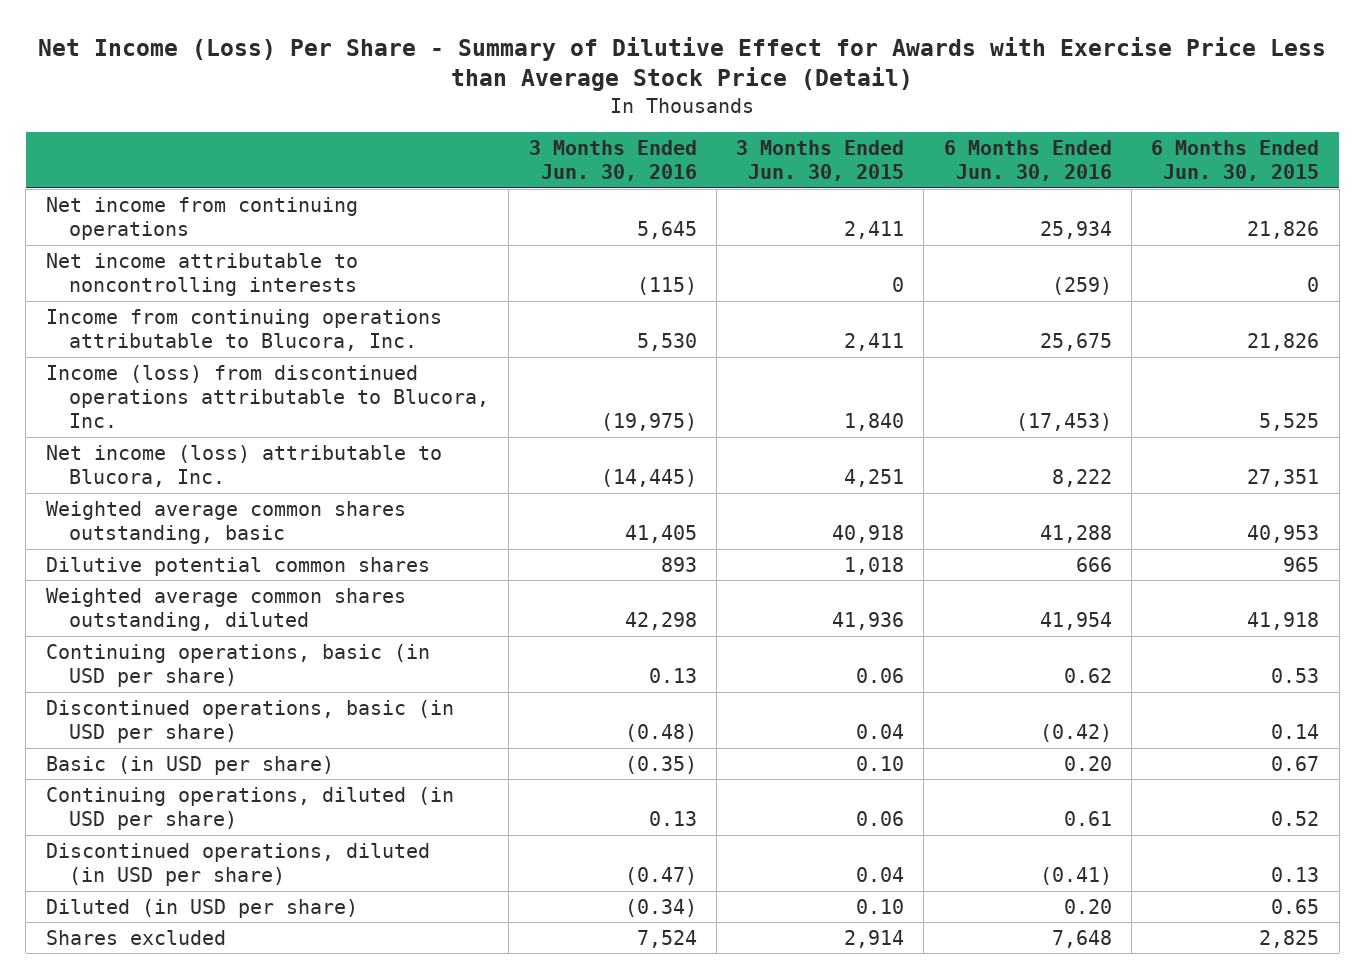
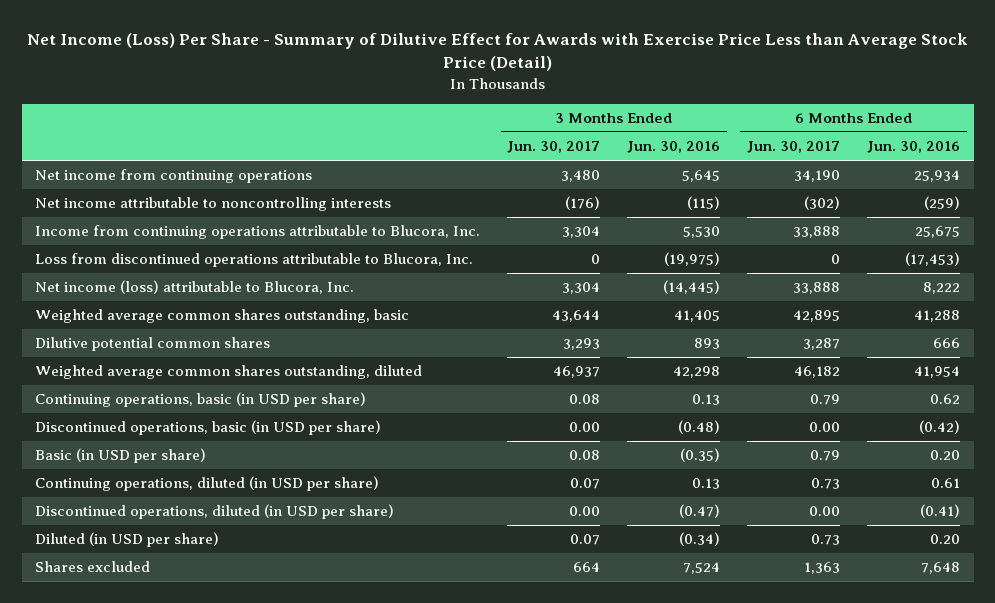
- | 3 Months Ended Jun. 30, 2016 | 3 Months Ended Jun. 30, 2015 | 6 Months Ended Jun. 30, 2016 | 6 Months Ended Jun. 30, 2015
+ | 3 Months Ended Jun. 30, 2017 | 3 Months Ended Jun. 30, 2016 | 6 Months Ended Jun. 30, 2017 | 6 Months Ended Jun. 30, 2016
- Income (loss) from discontinued operations attributable to Blucora, Inc. | (19,975) | 1,840 | (17,453) | 5,525
+ Loss from discontinued operations attributable to Blucora, Inc. | 0 | (19,975) | 0 | (17,453)

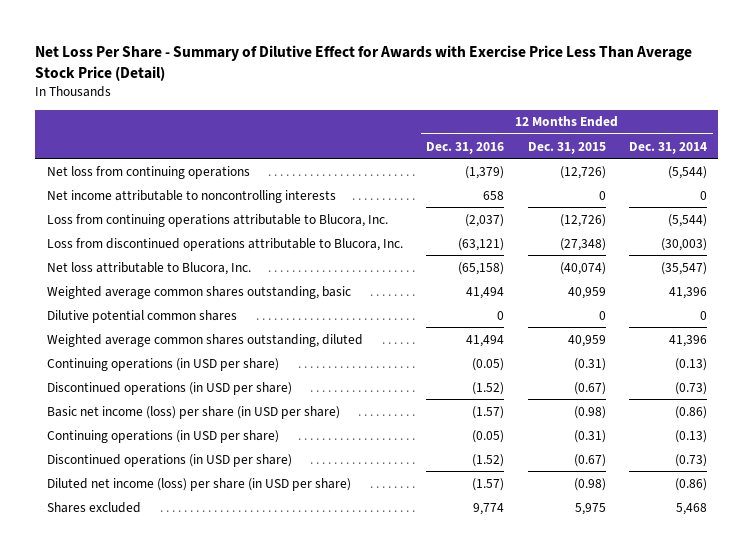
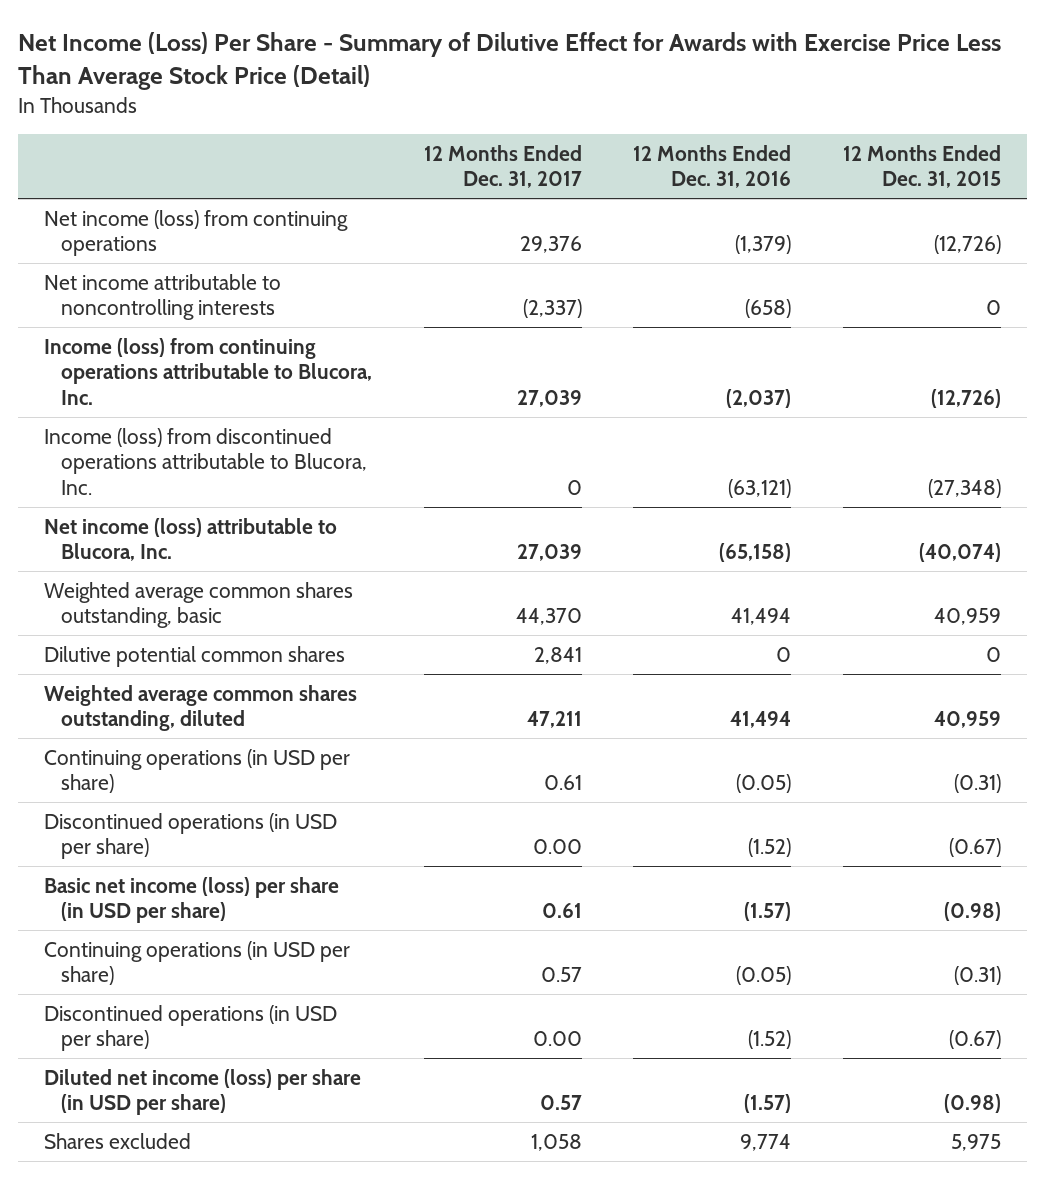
- Net Loss Per Share - Summary of Dilutive Effect for Awards with Exercise Price Less Than Average Stock Price (Detail)
+ Net Income (Loss) Per Share - Summary of Dilutive Effect for Awards with Exercise Price Less Than Average Stock Price (Detail)
- | 12 Months Ended Dec. 31, 2016 | 12 Months Ended Dec. 31, 2015 | 12 Months Ended Dec. 31, 2014
+ | 12 Months Ended Dec. 31, 2017 | 12 Months Ended Dec. 31, 2016 | 12 Months Ended Dec. 31, 2015
- Net loss from continuing operations | (1,379) | (12,726) | (5,544)
- Net income attributable to noncontrolling interests | 658 | 0 | 0
- Loss from continuing operations attributable to Blucora, Inc. | (2,037) | (12,726) | (5,544)
- Loss from discontinued operations attributable to Blucora, Inc. | (63,121) | (27,348) | (30,003)
- Net loss attributable to Blucora, Inc. | (65,158) | (40,074) | (35,547)
+ Net income (loss) from continuing operations | 29,376 | (1,379) | (12,726)
+ Net income attributable to noncontrolling interests | (2,337) | (658) | 0
+ Income (loss) from continuing operations attributable to Blucora, Inc. | 27,039 | (2,037) | (12,726)
+ Income (loss) from discontinued operations attributable to Blucora, Inc. | 0 | (63,121) | (27,348)
+ Net income (loss) attributable to Blucora, Inc. | 27,039 | (65,158) | (40,074)

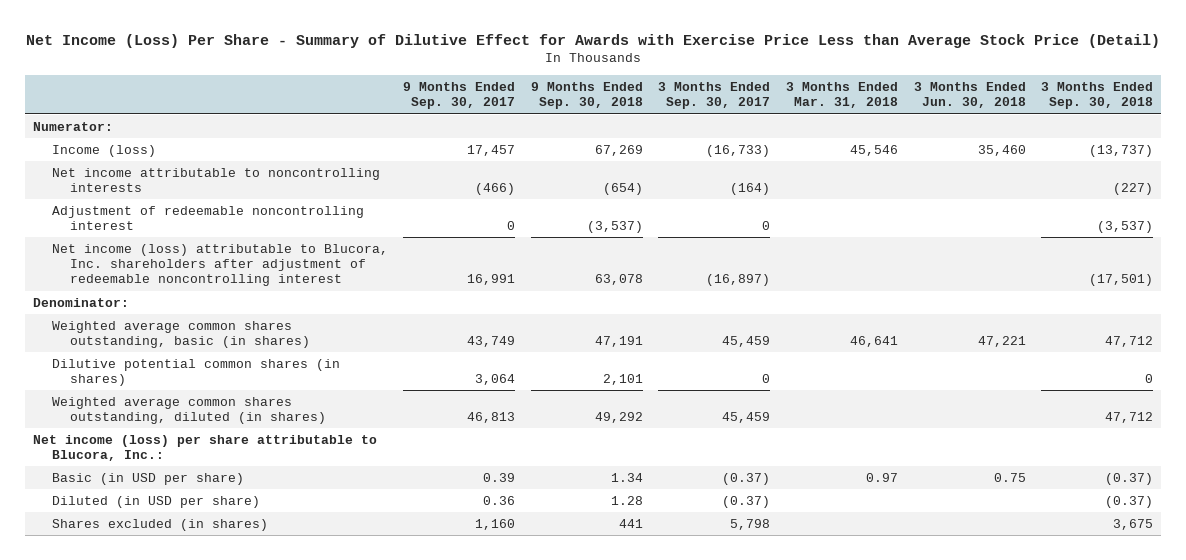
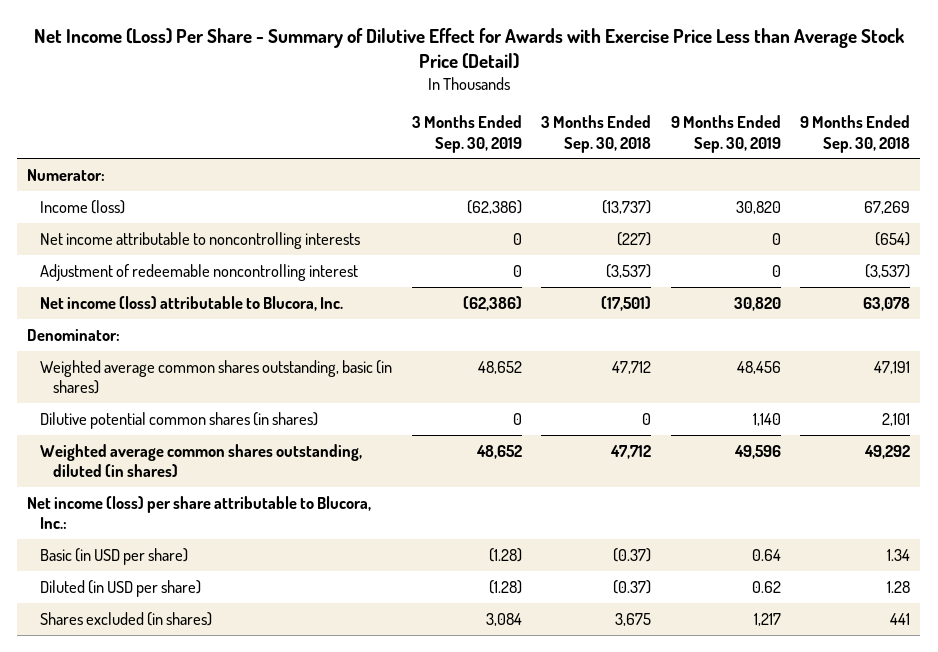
- | 9 Months Ended Sep. 30, 2017 | 9 Months Ended Sep. 30, 2018 | 3 Months Ended Sep. 30, 2017 | 3 Months Ended Mar. 31, 2018 | 3 Months Ended Jun. 30, 2018 | 3 Months Ended Sep. 30, 2018
+ | 3 Months Ended Sep. 30, 2019 | 3 Months Ended Sep. 30, 2018 | 9 Months Ended Sep. 30, 2019 | 9 Months Ended Sep. 30, 2018
- Net income (loss) attributable to Blucora, Inc. shareholders after adjustment of redeemable noncontrolling interest | 16,991 | 63,078 | (16,897) | | | (17,501)
+ Net income (loss) attributable to Blucora, Inc. | (62,386) | (17,501) | 30,820 | 63,078

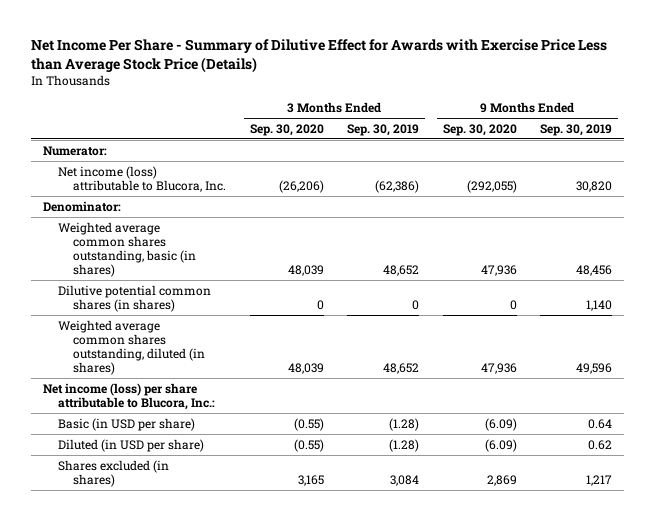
- Net Income (Loss) Per Share - Summary of Dilutive Effect for Awards with Exercise Price Less than Average Stock Price (Detail)
+ Net Income Per Share - Summary of Dilutive Effect for Awards with Exercise Price Less than Average Stock Price (Details)
- | 3 Months Ended Sep. 30, 2019 | 3 Months Ended Sep. 30, 2018 | 9 Months Ended Sep. 30, 2019 | 9 Months Ended Sep. 30, 2018
+ | 3 Months Ended Sep. 30, 2020 | 3 Months Ended Sep. 30, 2019 | 9 Months Ended Sep. 30, 2020 | 9 Months Ended Sep. 30, 2019
- Income (loss) | (62,386) | (13,737) | 30,820 | 67,269
- Net income attributable to noncontrolling interests | 0 | (227) | 0 | (654)
- Adjustment of redeemable noncontrolling interest | 0 | (3,537) | 0 | (3,537)

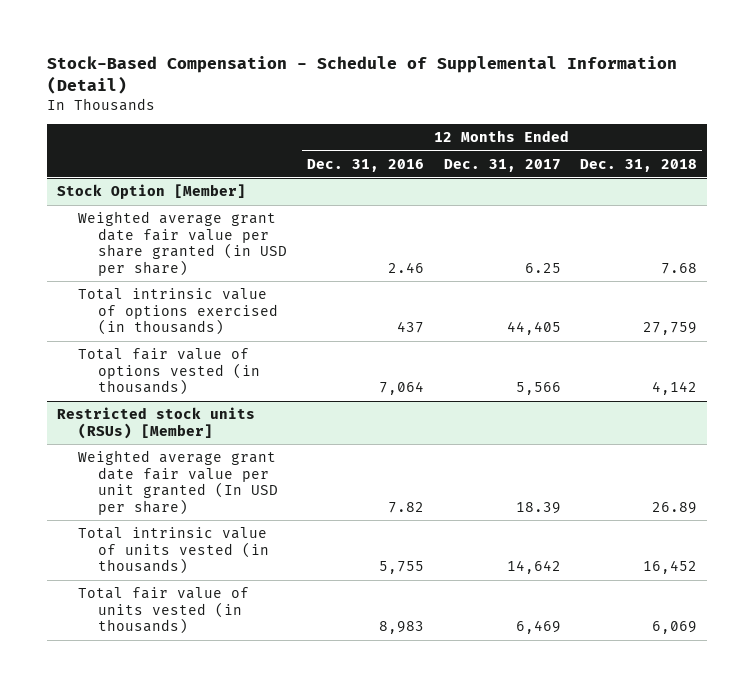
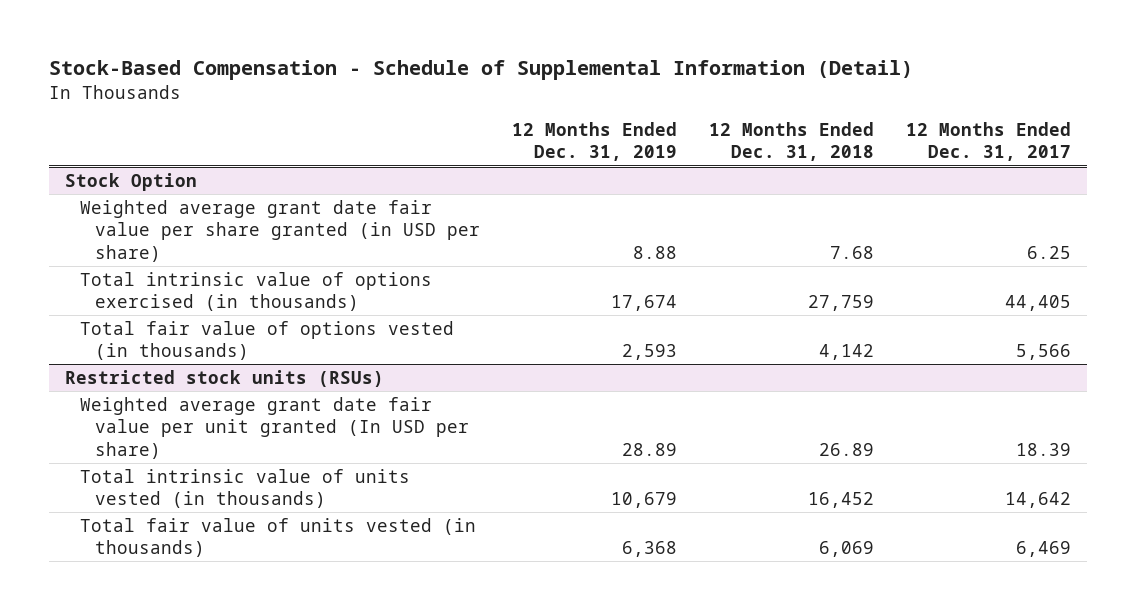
- | 12 Months Ended Dec. 31, 2016 | 12 Months Ended Dec. 31, 2017 | 12 Months Ended Dec. 31, 2018
+ | 12 Months Ended Dec. 31, 2019 | 12 Months Ended Dec. 31, 2018 | 12 Months Ended Dec. 31, 2017
- Stock Option [Member]
+ Stock Option
- Restricted stock units (RSUs) [Member]
+ Restricted stock units (RSUs)

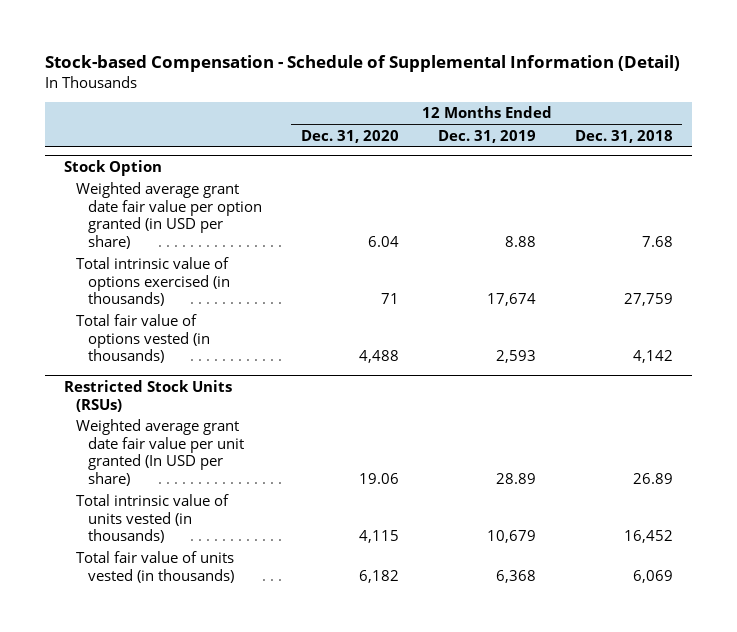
- Stock-Based Compensation - Schedule of Supplemental Information (Detail)
+ Stock-based Compensation - Schedule of Supplemental Information (Detail)
- | 12 Months Ended Dec. 31, 2019 | 12 Months Ended Dec. 31, 2018 | 12 Months Ended Dec. 31, 2017
+ | 12 Months Ended Dec. 31, 2020 | 12 Months Ended Dec. 31, 2019 | 12 Months Ended Dec. 31, 2018
@ Stock Option
- Weighted average grant date fair value per share granted (in USD per share) | 8.88 | 7.68 | 6.25
+ Weighted average grant date fair value per option granted (in USD per share) | 6.04 | 8.88 | 7.68
- Restricted stock units (RSUs)
+ Restricted Stock Units (RSUs)

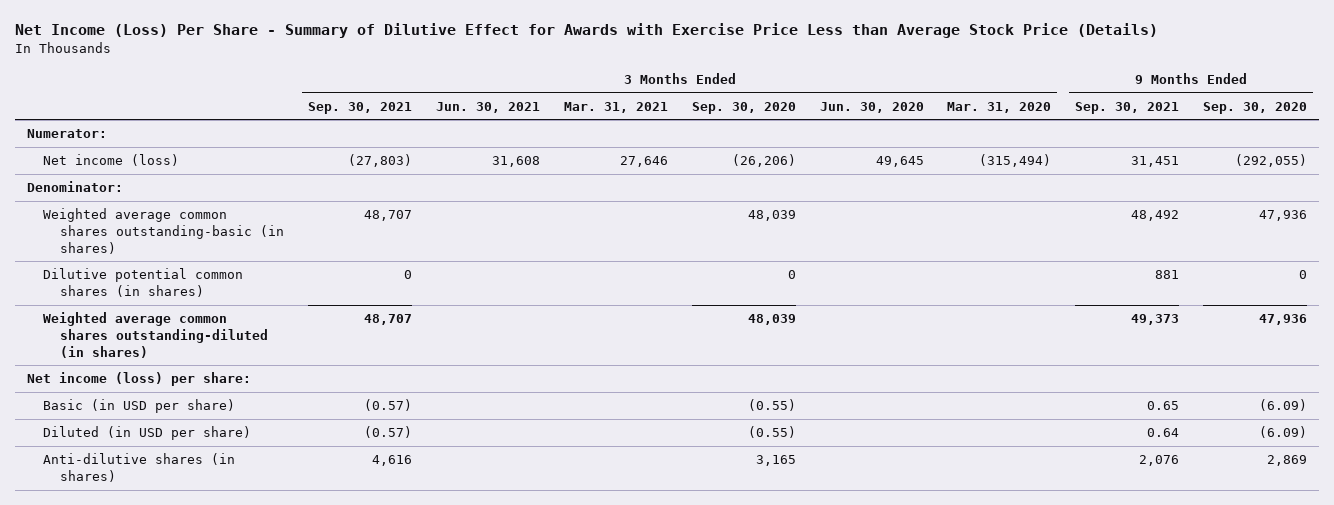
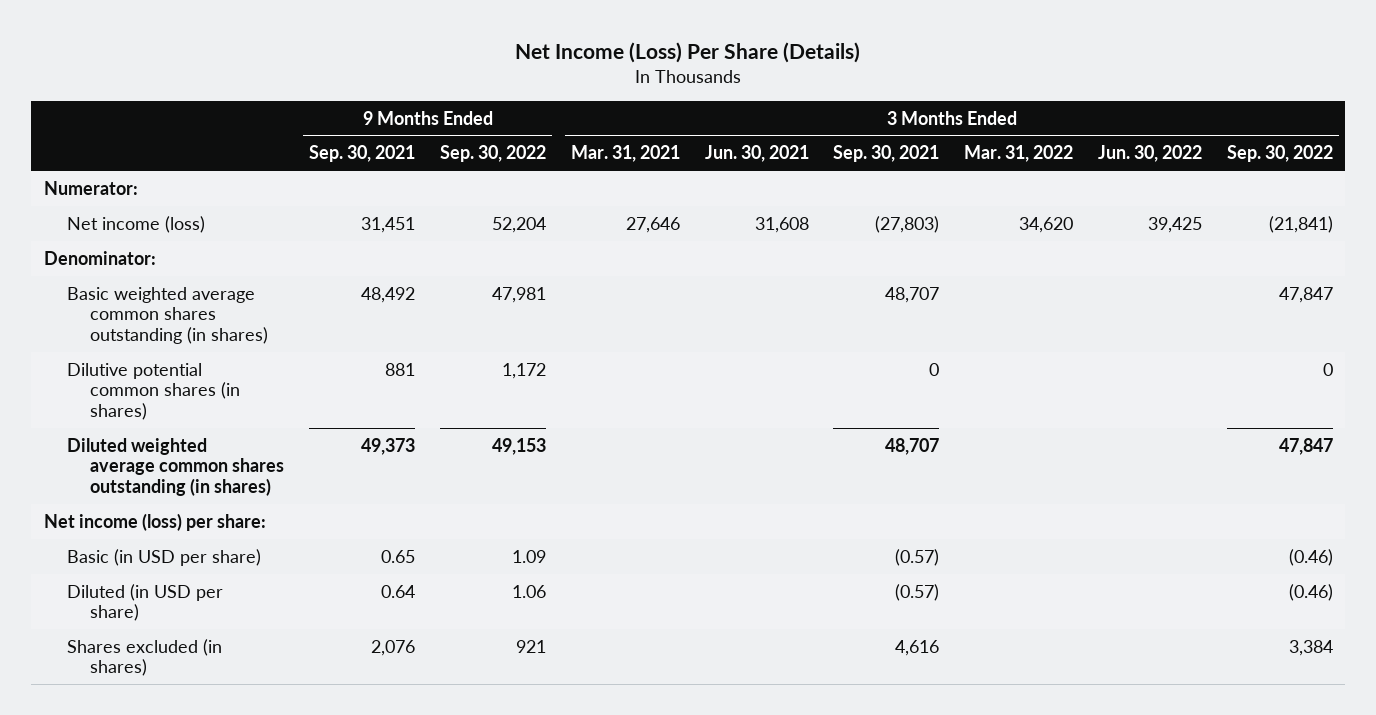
- Net Income (Loss) Per Share - Summary of Dilutive Effect for Awards with Exercise Price Less than Average Stock Price (Details)
+ Net Income (Loss) Per Share (Details)
- | 3 Months Ended Sep. 30, 2021 | 3 Months Ended Jun. 30, 2021 | 3 Months Ended Mar. 31, 2021 | 3 Months Ended Sep. 30, 2020 | 3 Months Ended Jun. 30, 2020 | 3 Months Ended Mar. 31, 2020 | 9 Months Ended Sep. 30, 2021 | 9 Months Ended Sep. 30, 2020
+ | 9 Months Ended Sep. 30, 2021 | 9 Months Ended Sep. 30, 2022 | 3 Months Ended Mar. 31, 2021 | 3 Months Ended Jun. 30, 2021 | 3 Months Ended Sep. 30, 2021 | 3 Months Ended Mar. 31, 2022 | 3 Months Ended Jun. 30, 2022 | 3 Months Ended Sep. 30, 2022
- Weighted average common shares outstanding-basic (in shares) | 48,707 | | | 48,039 | | | 48,492 | 47,936
+ Basic weighted average common shares outstanding (in shares) | 48,492 | 47,981 | | | 48,707 | | | 47,847
- Weighted average common shares outstanding-diluted (in shares) | 48,707 | | | 48,039 | | | 49,373 | 47,936
+ Diluted weighted average common shares outstanding (in shares) | 49,373 | 49,153 | | | 48,707 | | | 47,847
- Anti-dilutive shares (in shares) | 4,616 | | | 3,165 | | | 2,076 | 2,869
+ Shares excluded (in shares) | 2,076 | 921 | | | 4,616 | | | 3,384

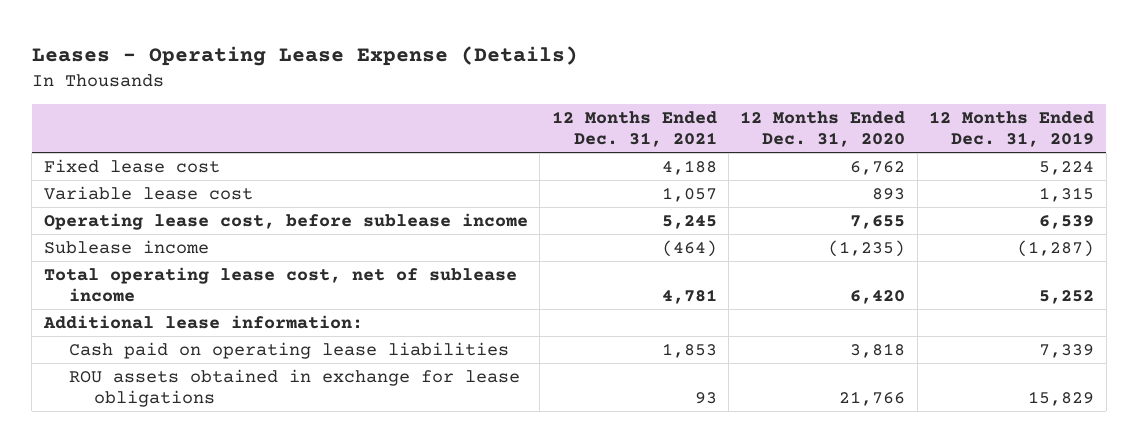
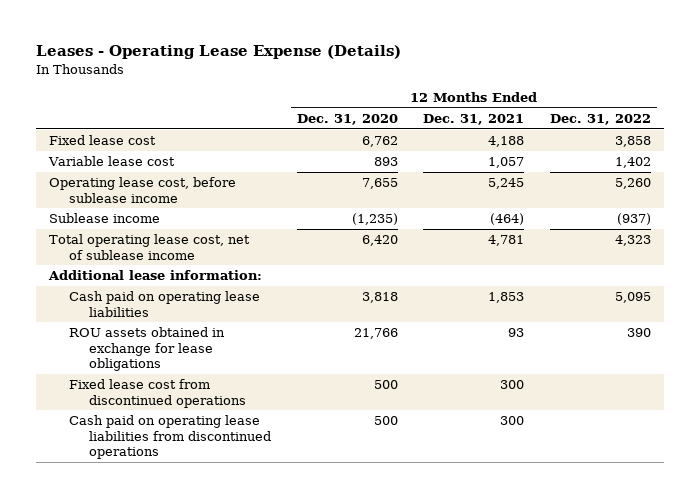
- | 12 Months Ended Dec. 31, 2021 | 12 Months Ended Dec. 31, 2020 | 12 Months Ended Dec. 31, 2019
+ | 12 Months Ended Dec. 31, 2020 | 12 Months Ended Dec. 31, 2021 | 12 Months Ended Dec. 31, 2022
+ Fixed lease cost from discontinued operations | 500 | 300 |
+ Cash paid on operating lease liabilities from discontinued operations | 500 | 300 |

